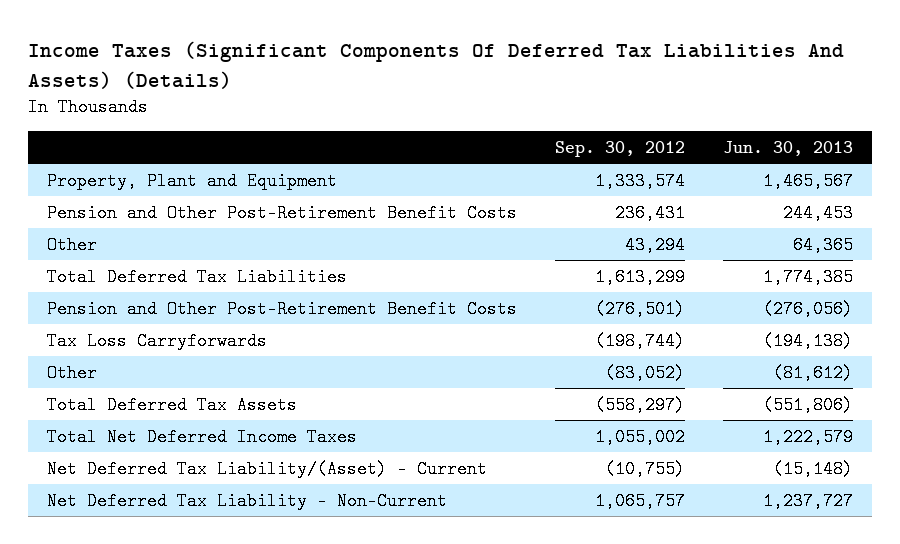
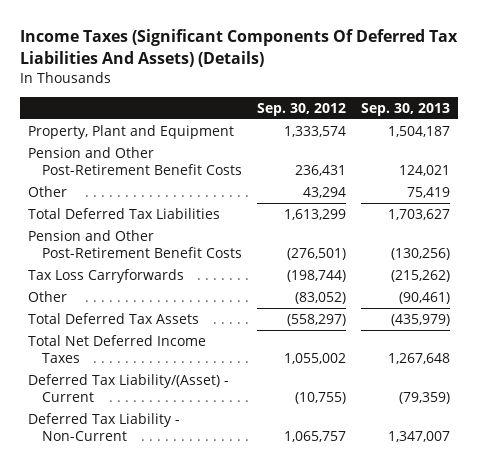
- | Sep. 30, 2012 | Jun. 30, 2013
+ | Sep. 30, 2012 | Sep. 30, 2013
- Net Deferred Tax Liability/(Asset) - Current | (10,755) | (15,148)
- Net Deferred Tax Liability - Non-Current | 1,065,757 | 1,237,727
+ Deferred Tax Liability/(Asset) - Current | (10,755) | (79,359)
+ Deferred Tax Liability - Non-Current | 1,065,757 | 1,347,007

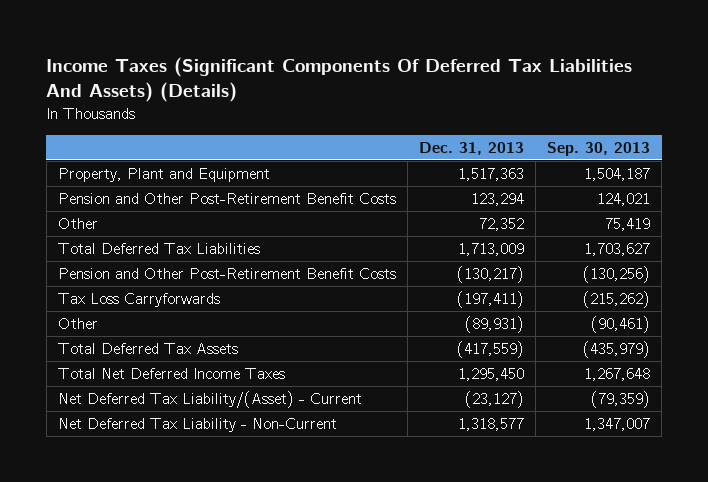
- | Sep. 30, 2012 | Sep. 30, 2013
+ | Dec. 31, 2013 | Sep. 30, 2013
- Deferred Tax Liability/(Asset) - Current | (10,755) | (79,359)
- Deferred Tax Liability - Non-Current | 1,065,757 | 1,347,007
+ Net Deferred Tax Liability/(Asset) - Current | (23,127) | (79,359)
+ Net Deferred Tax Liability - Non-Current | 1,318,577 | 1,347,007

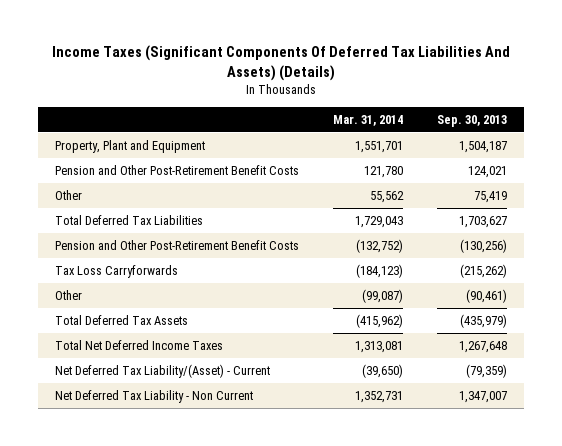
- | Dec. 31, 2013 | Sep. 30, 2013
+ | Mar. 31, 2014 | Sep. 30, 2013
- Net Deferred Tax Liability - Non-Current | 1,318,577 | 1,347,007
+ Net Deferred Tax Liability - Non Current | 1,352,731 | 1,347,007

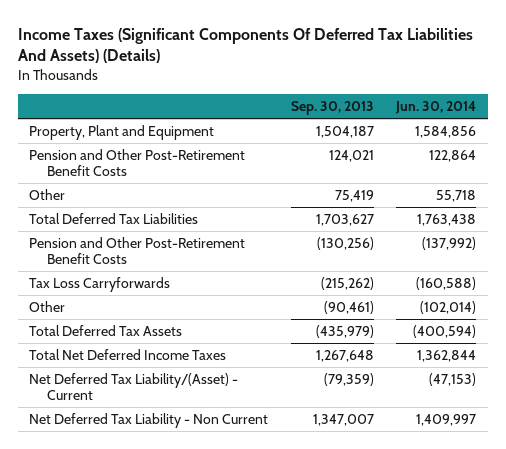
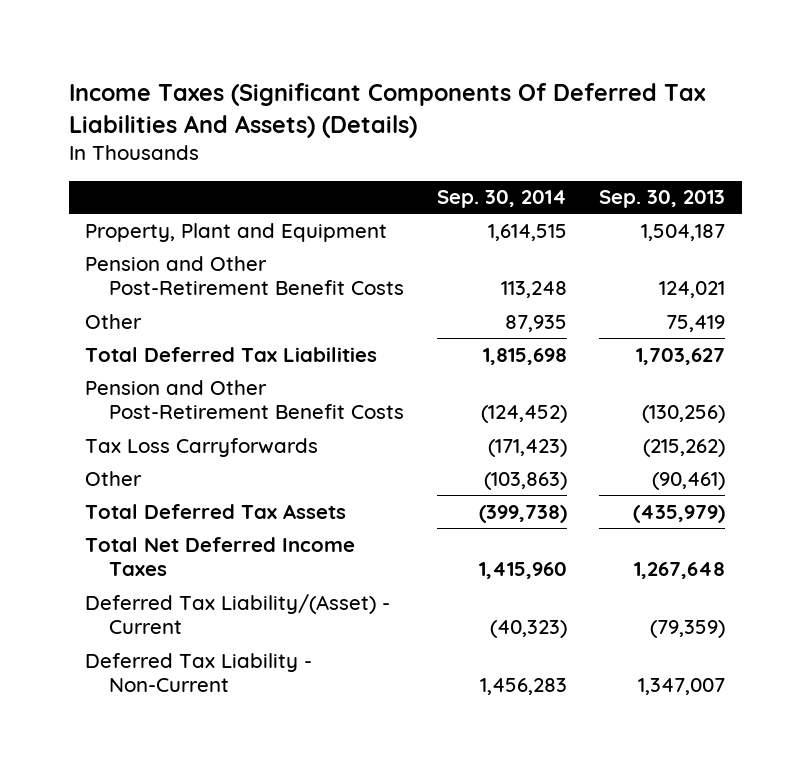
- | Sep. 30, 2013 | Jun. 30, 2014
+ | Sep. 30, 2014 | Sep. 30, 2013
- Net Deferred Tax Liability/(Asset) - Current | (79,359) | (47,153)
- Net Deferred Tax Liability - Non Current | 1,347,007 | 1,409,997
+ Deferred Tax Liability/(Asset) - Current | (40,323) | (79,359)
+ Deferred Tax Liability - Non-Current | 1,456,283 | 1,347,007

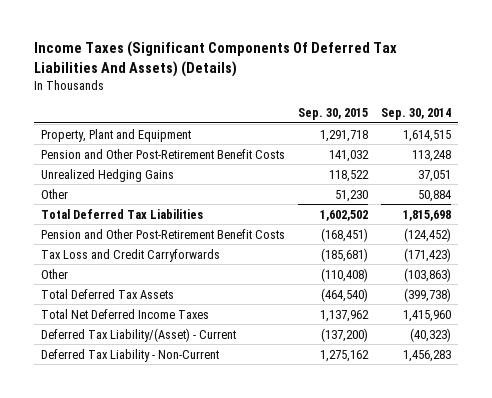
- | Sep. 30, 2014 | Sep. 30, 2013
+ | Sep. 30, 2015 | Sep. 30, 2014
- Other | 87,935 | 75,419
+ Unrealized Hedging Gains | 118,522 | 37,051
+ Other | 51,230 | 50,884
- Tax Loss Carryforwards | (171,423) | (215,262)
+ Tax Loss and Credit Carryforwards | (185,681) | (171,423)

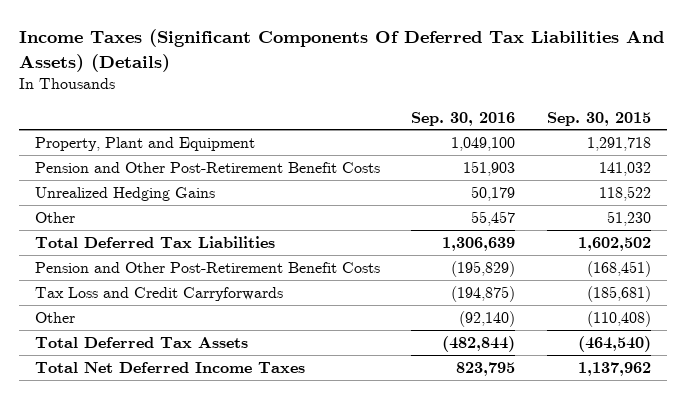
- | Sep. 30, 2015 | Sep. 30, 2014
+ | Sep. 30, 2016 | Sep. 30, 2015
- Deferred Tax Liability/(Asset) - Current | (137,200) | (40,323)
- Deferred Tax Liability - Non-Current | 1,275,162 | 1,456,283

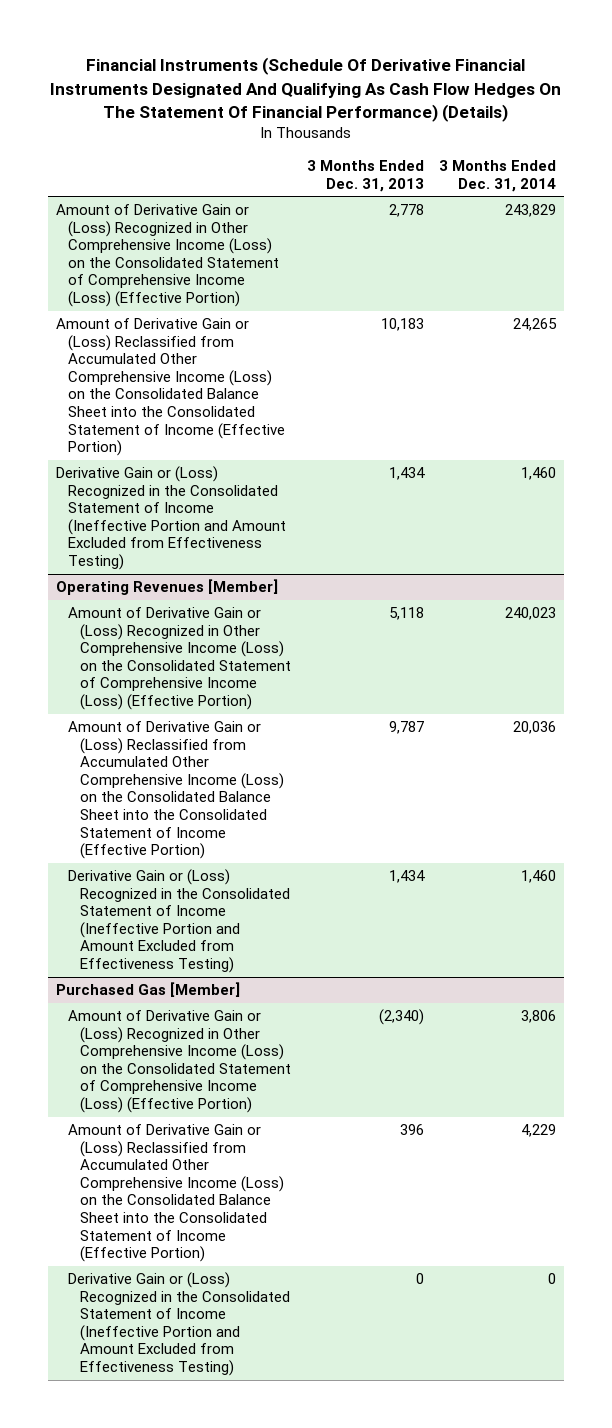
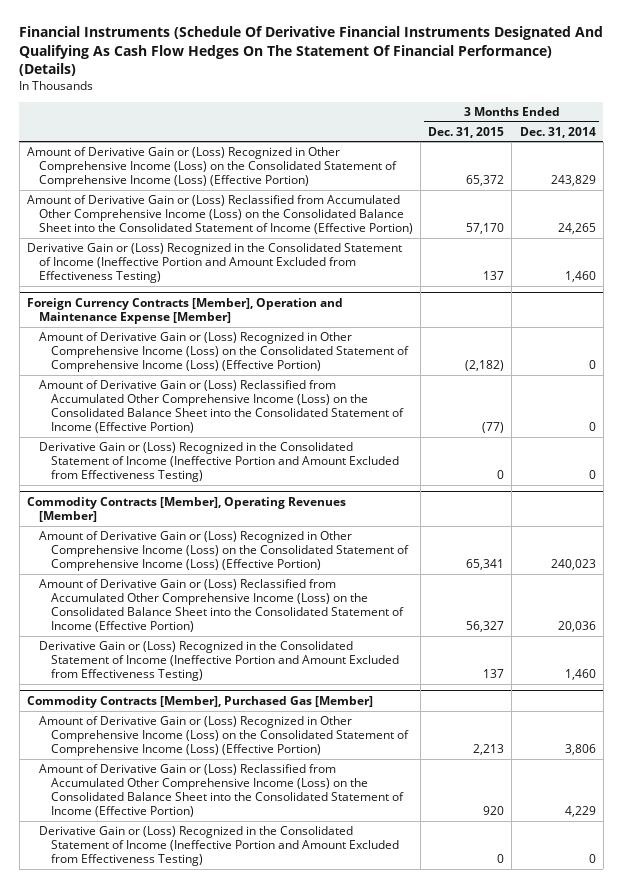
- | 3 Months Ended Dec. 31, 2013 | 3 Months Ended Dec. 31, 2014
+ | 3 Months Ended Dec. 31, 2015 | 3 Months Ended Dec. 31, 2014
- Operating Revenues [Member]
+ Foreign Currency Contracts [Member], Operation and Maintenance Expense [Member]
+ Amount of Derivative Gain or (Loss) Recognized in Other Comprehensive Income (Loss) on the Consolidated Statement of Comprehensive Income (Loss) (Effective Portion) | (2,182) | 0
+ Amount of Derivative Gain or (Loss) Reclassified from Accumulated Other Comprehensive Income (Loss) on the Consolidated Balance Sheet into the Consolidated Statement of Income (Effective Portion) | (77) | 0
+ Derivative Gain or (Loss) Recognized in the Consolidated Statement of Income (Ineffective Portion and Amount Excluded from Effectiveness Testing) | 0 | 0
+ Commodity Contracts [Member], Operating Revenues [Member]
- Purchased Gas [Member]
+ Commodity Contracts [Member], Purchased Gas [Member]

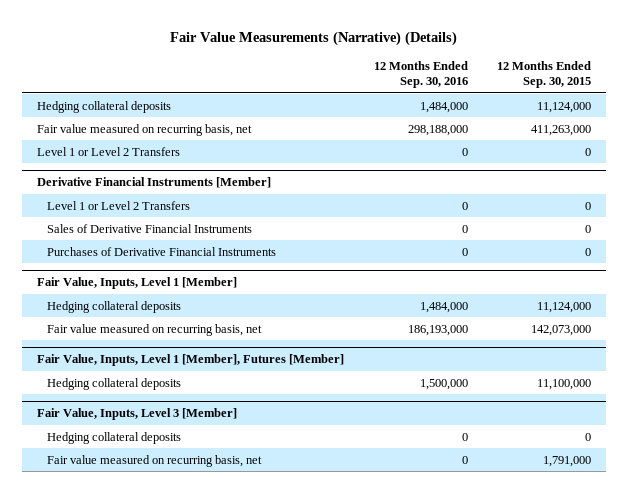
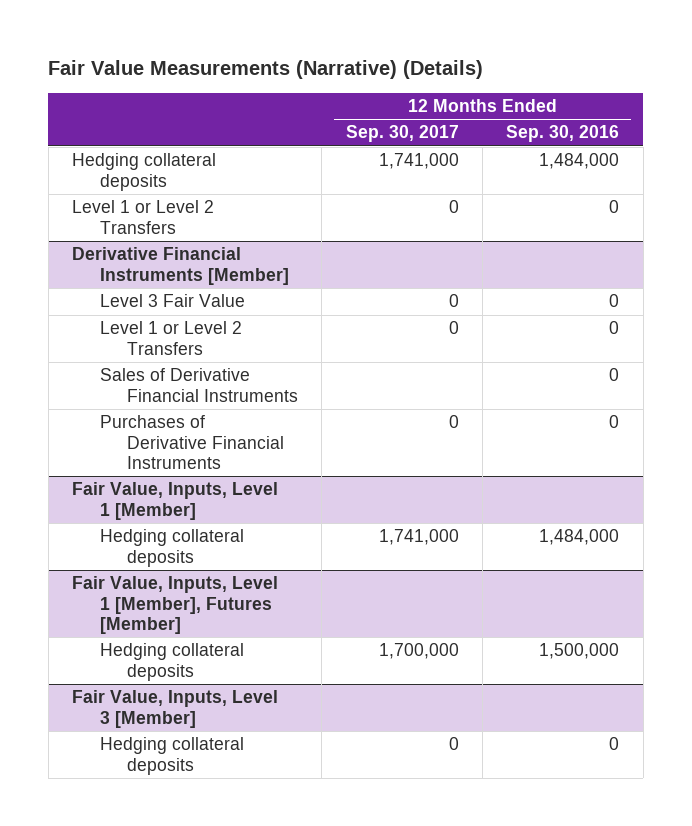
- | 12 Months Ended Sep. 30, 2016 | 12 Months Ended Sep. 30, 2015
+ | 12 Months Ended Sep. 30, 2017 | 12 Months Ended Sep. 30, 2016
- Fair value measured on recurring basis, net | 298,188,000 | 411,263,000
@ Derivative Financial Instruments [Member]
+ Level 3 Fair Value | 0 | 0
@ Fair Value, Inputs, Level 1 [Member]
- Fair value measured on recurring basis, net | 186,193,000 | 142,073,000
@ Fair Value, Inputs, Level 3 [Member]
- Fair value measured on recurring basis, net | 0 | 1,791,000

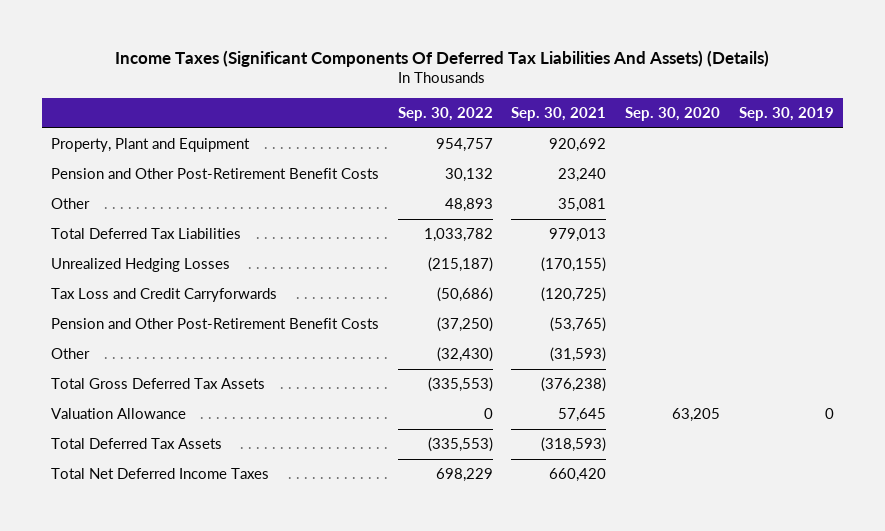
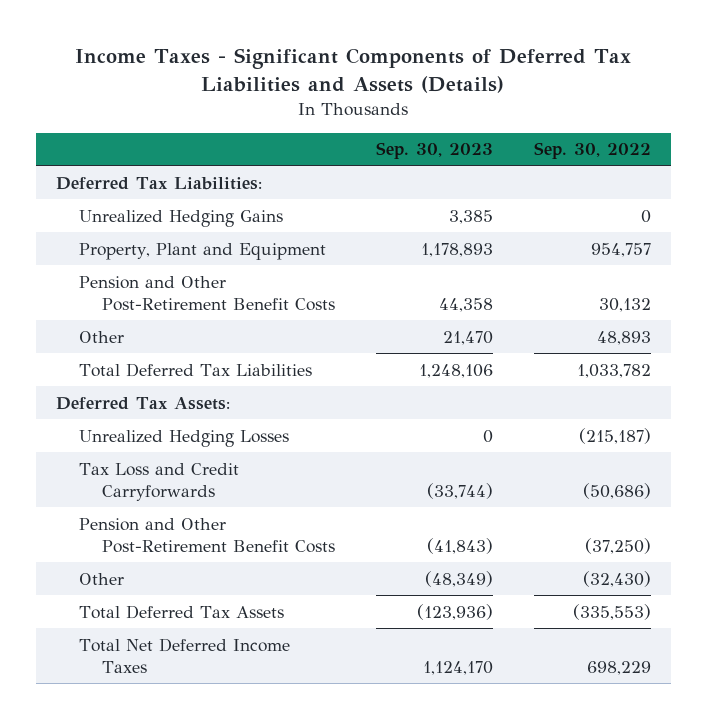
- Income Taxes (Significant Components Of Deferred Tax Liabilities And Assets) (Details)
+ Income Taxes - Significant Components of Deferred Tax Liabilities and Assets (Details)
- | Sep. 30, 2022 | Sep. 30, 2021 | Sep. 30, 2020 | Sep. 30, 2019
+ | Sep. 30, 2023 | Sep. 30, 2022
+ Deferred Tax Liabilities:
+ Unrealized Hedging Gains | 3,385 | 0
+ Deferred Tax Assets:
- Total Gross Deferred Tax Assets | (335,553) | (376,238) | |
- Valuation Allowance | 0 | 57,645 | 63,205 | 0

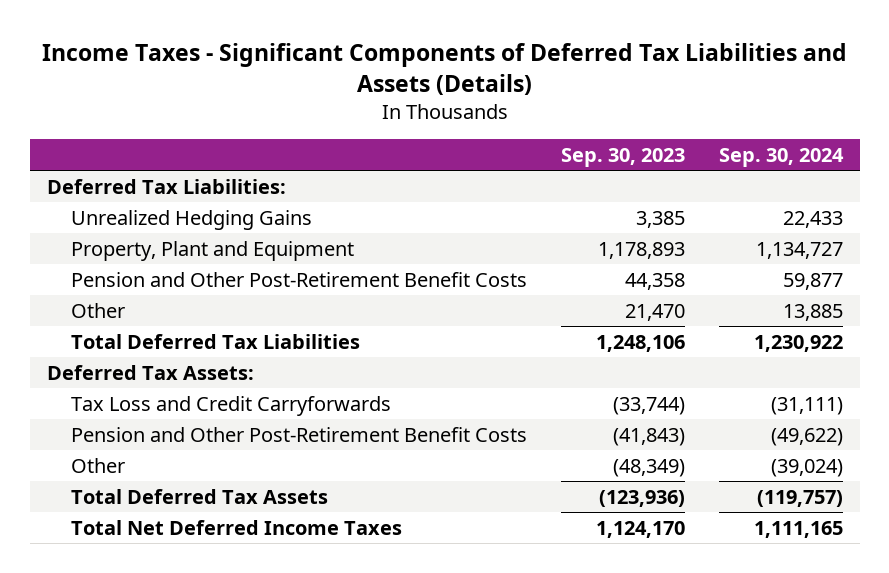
- | Sep. 30, 2023 | Sep. 30, 2022
+ | Sep. 30, 2023 | Sep. 30, 2024
- Unrealized Hedging Losses | 0 | (215,187)

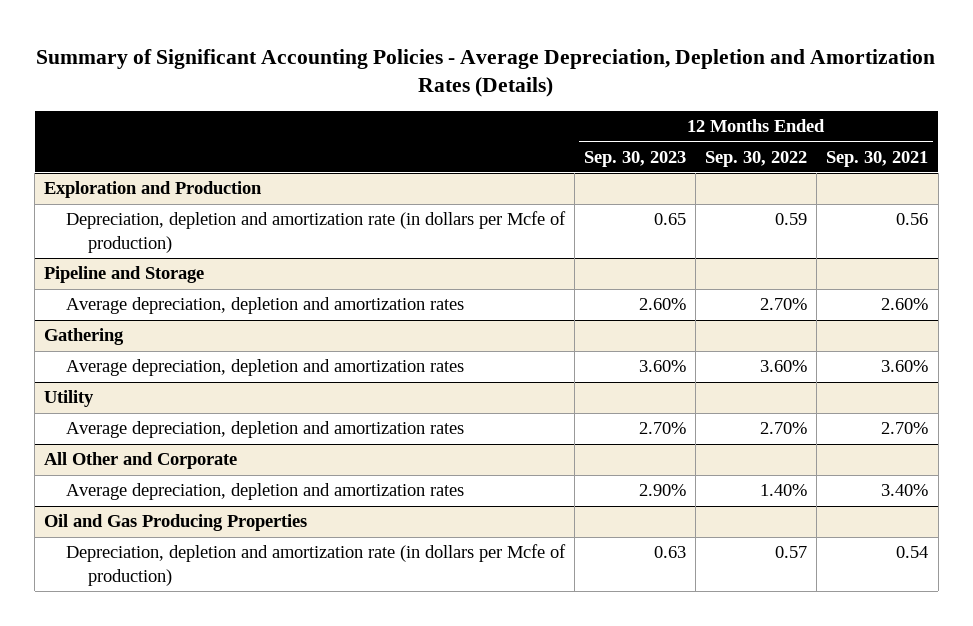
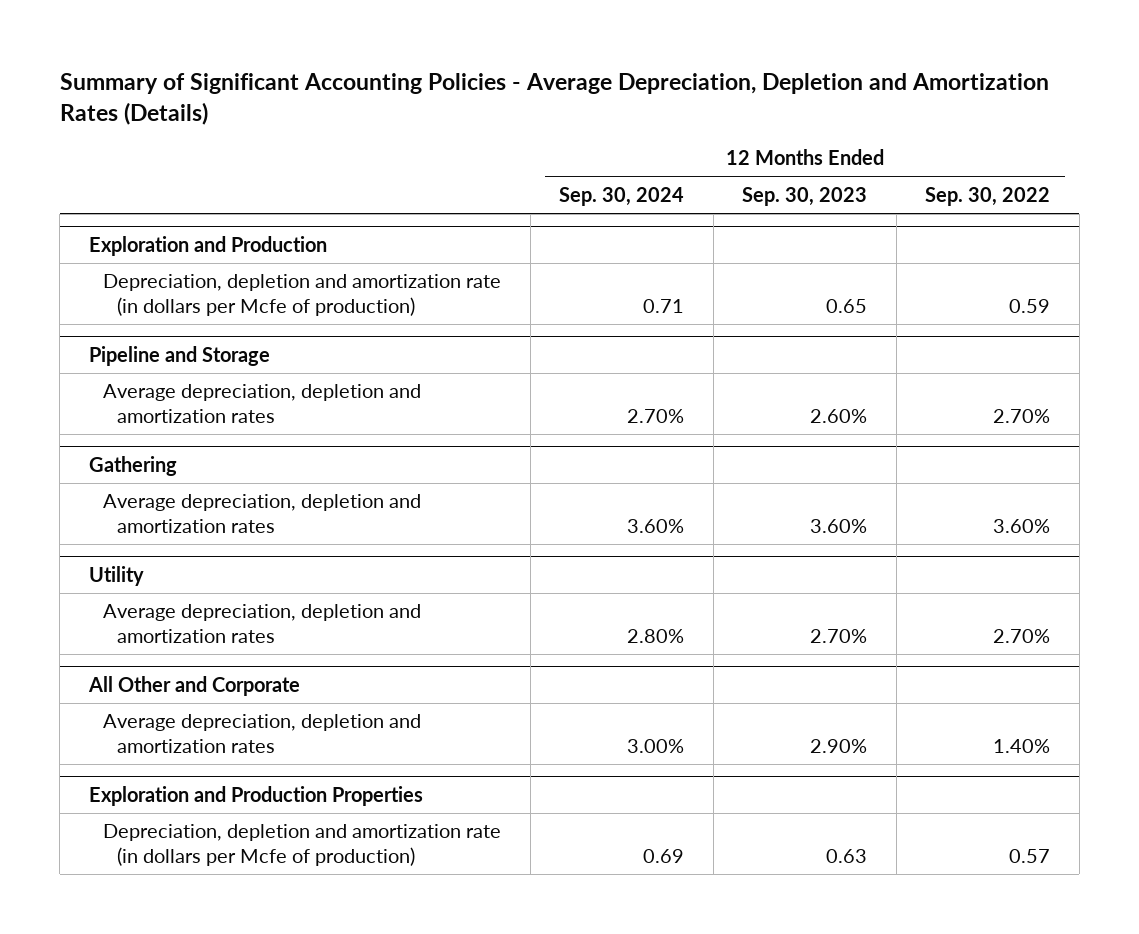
- | 12 Months Ended Sep. 30, 2023 | 12 Months Ended Sep. 30, 2022 | 12 Months Ended Sep. 30, 2021
+ | 12 Months Ended Sep. 30, 2024 | 12 Months Ended Sep. 30, 2023 | 12 Months Ended Sep. 30, 2022
- Oil and Gas Producing Properties
+ Exploration and Production Properties

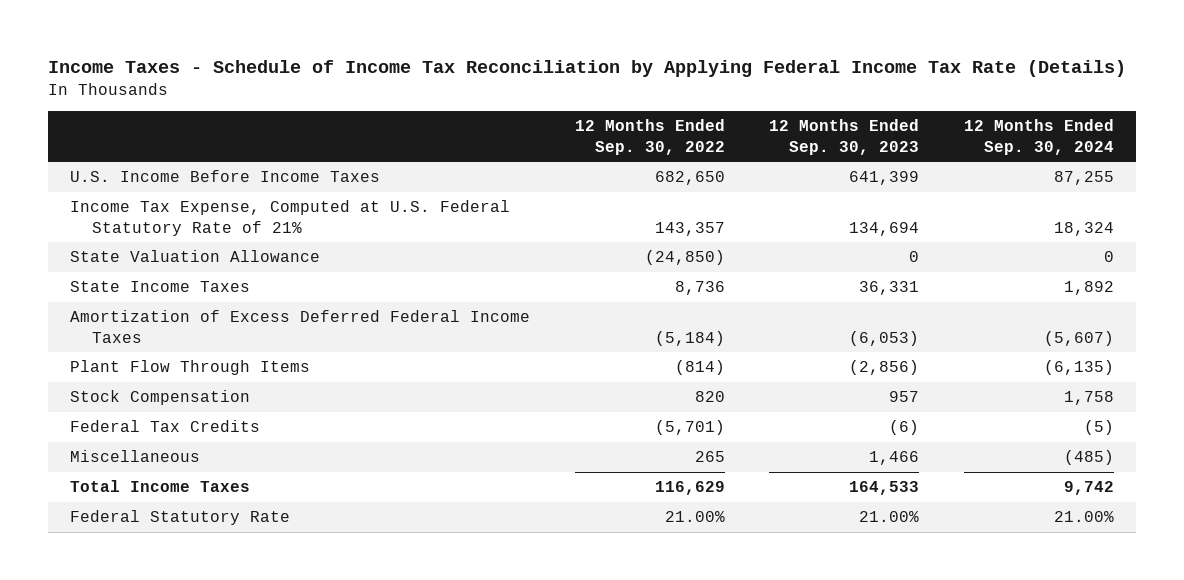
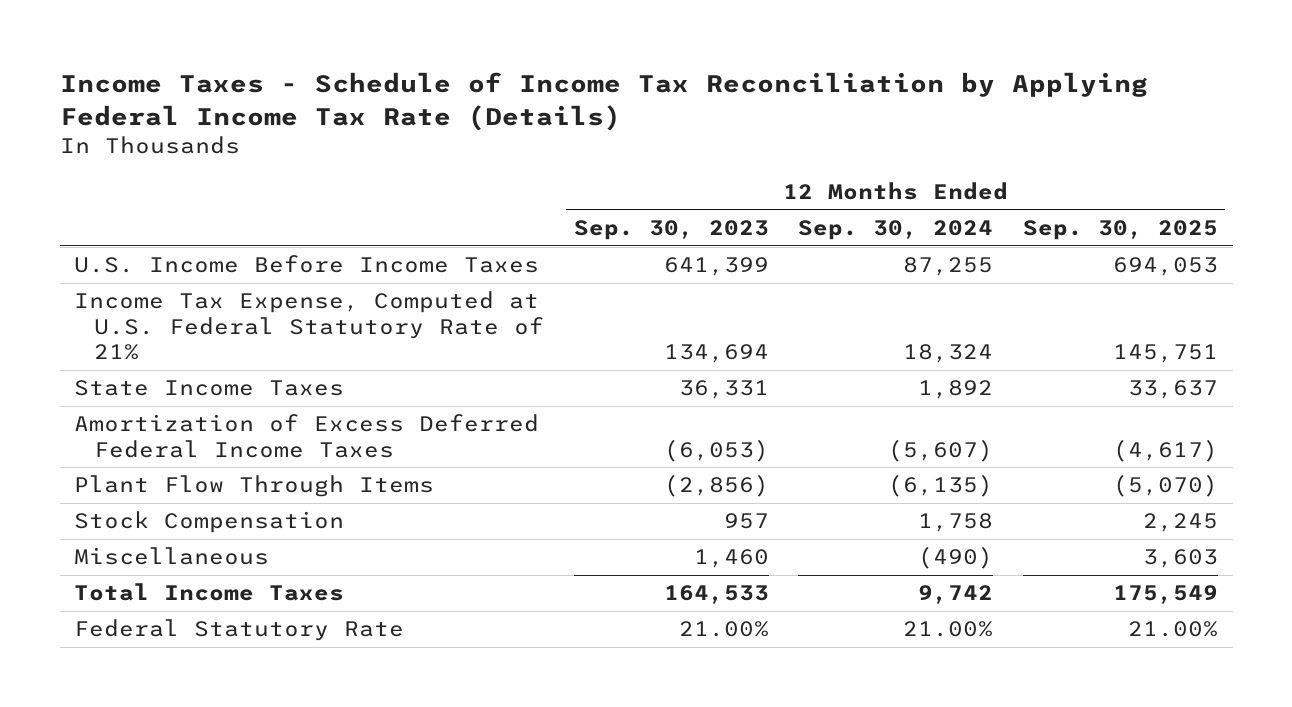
- | 12 Months Ended Sep. 30, 2022 | 12 Months Ended Sep. 30, 2023 | 12 Months Ended Sep. 30, 2024
+ | 12 Months Ended Sep. 30, 2023 | 12 Months Ended Sep. 30, 2024 | 12 Months Ended Sep. 30, 2025
- State Valuation Allowance | (24,850) | 0 | 0
- Federal Tax Credits | (5,701) | (6) | (5)
- Miscellaneous | 265 | 1,466 | (485)
+ Miscellaneous | 1,460 | (490) | 3,603

